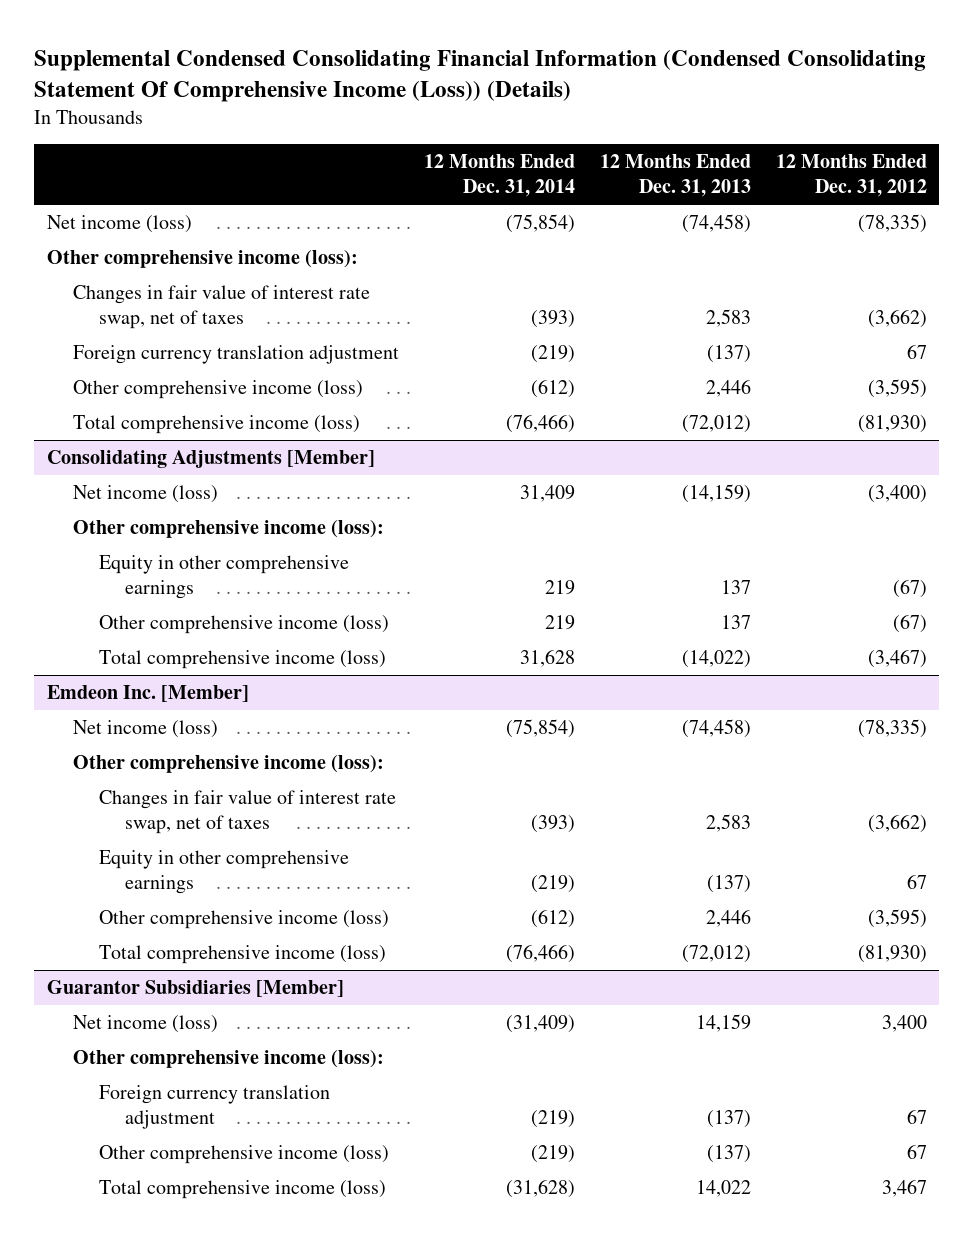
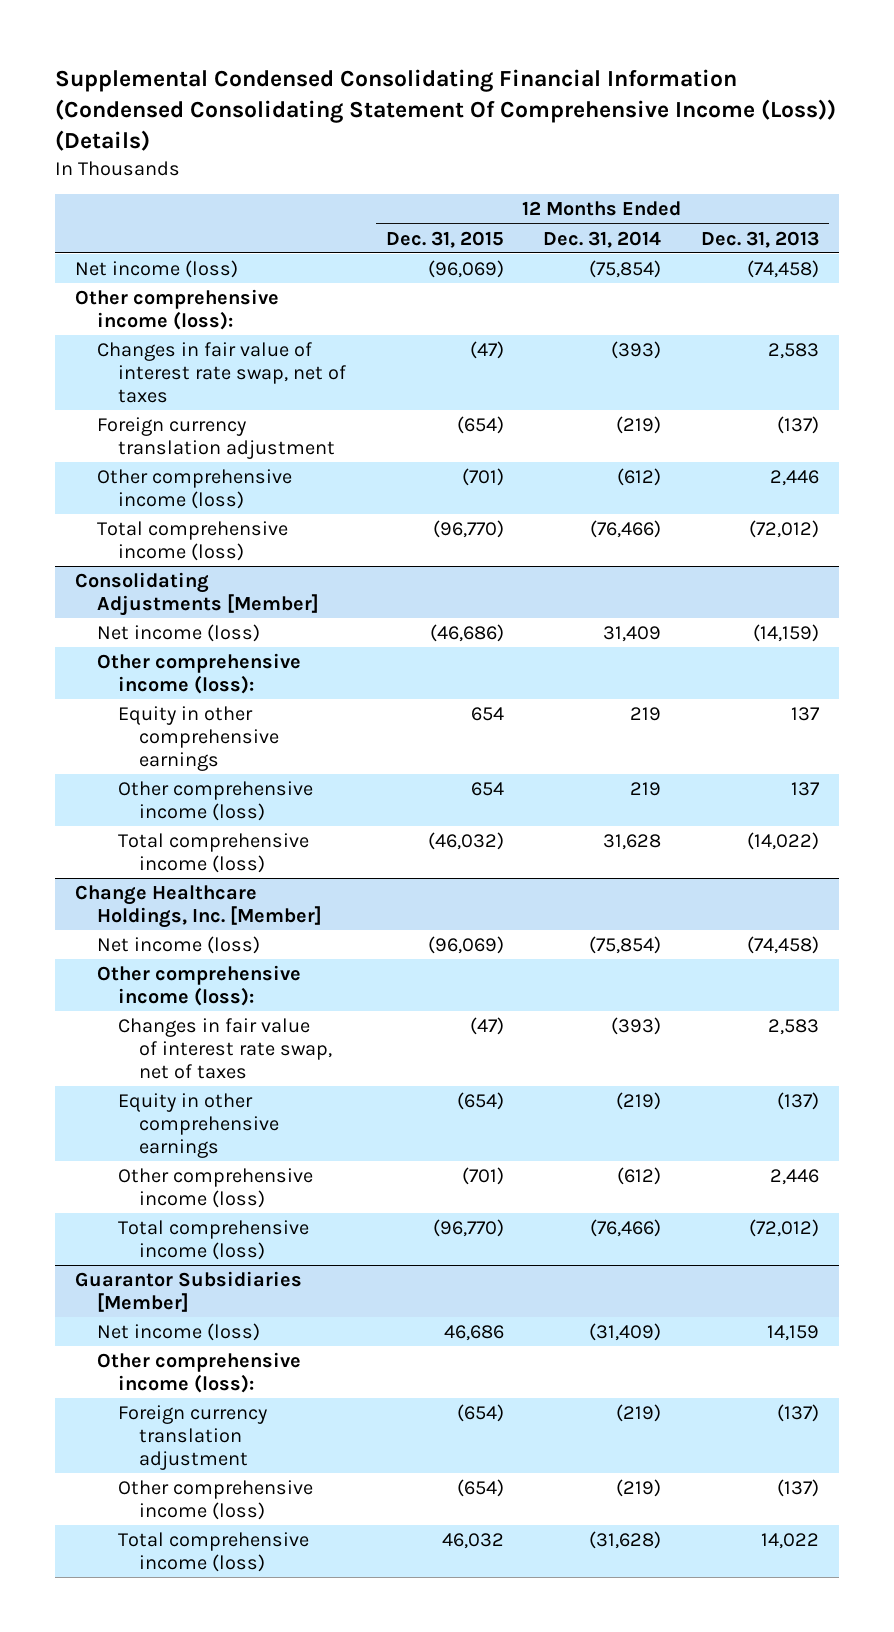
- | 12 Months Ended Dec. 31, 2014 | 12 Months Ended Dec. 31, 2013 | 12 Months Ended Dec. 31, 2012
+ | 12 Months Ended Dec. 31, 2015 | 12 Months Ended Dec. 31, 2014 | 12 Months Ended Dec. 31, 2013
- Emdeon Inc. [Member]
+ Change Healthcare Holdings, Inc. [Member]

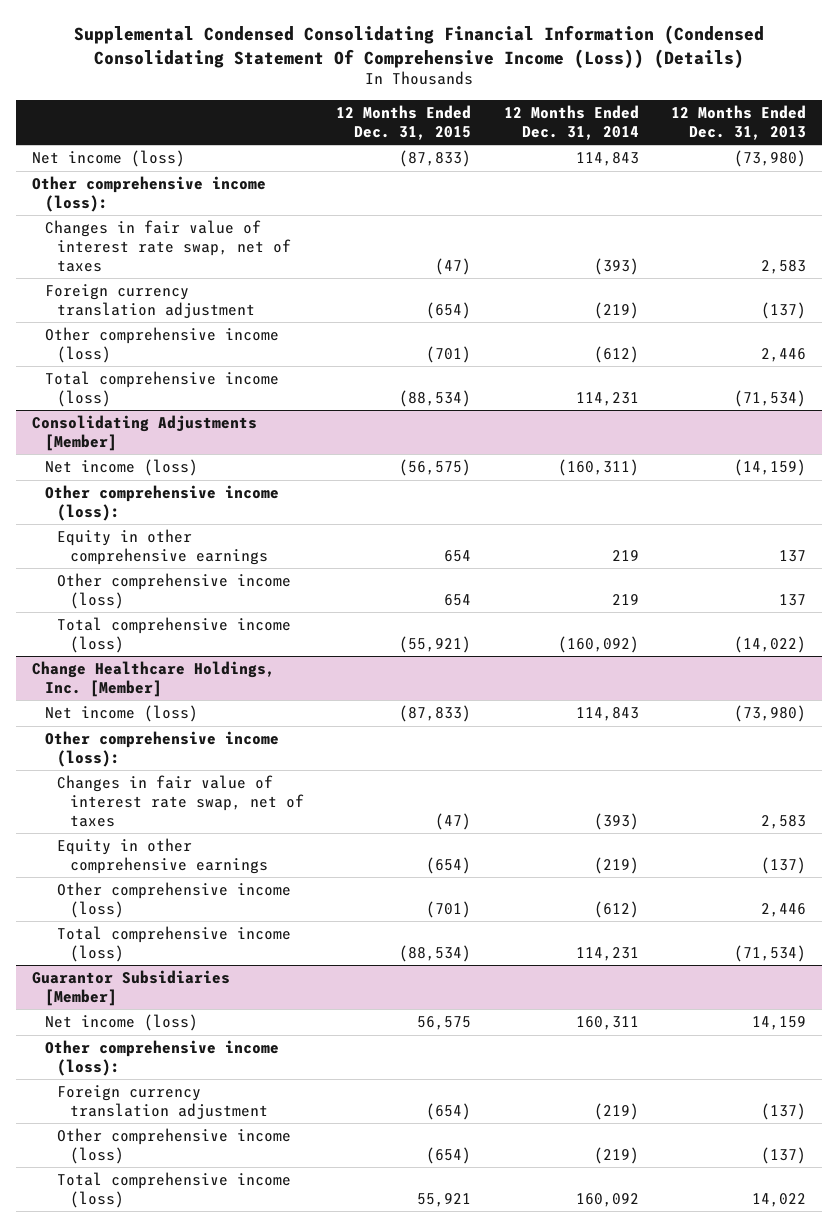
- Net income (loss) | (96,069) | (75,854) | (74,458)
+ Net income (loss) | (87,833) | 114,843 | (73,980)
- Total comprehensive income (loss) | (96,770) | (76,466) | (72,012)
+ Total comprehensive income (loss) | (88,534) | 114,231 | (71,534)
@ Consolidating Adjustments [Member]
- Net income (loss) | (46,686) | 31,409 | (14,159)
+ Net income (loss) | (56,575) | (160,311) | (14,159)
- Total comprehensive income (loss) | (46,032) | 31,628 | (14,022)
+ Total comprehensive income (loss) | (55,921) | (160,092) | (14,022)
@ Change Healthcare Holdings, Inc. [Member]
- Net income (loss) | (96,069) | (75,854) | (74,458)
+ Net income (loss) | (87,833) | 114,843 | (73,980)
- Total comprehensive income (loss) | (96,770) | (76,466) | (72,012)
+ Total comprehensive income (loss) | (88,534) | 114,231 | (71,534)
@ Guarantor Subsidiaries [Member]
- Net income (loss) | 46,686 | (31,409) | 14,159
+ Net income (loss) | 56,575 | 160,311 | 14,159
- Total comprehensive income (loss) | 46,032 | (31,628) | 14,022
+ Total comprehensive income (loss) | 55,921 | 160,092 | 14,022

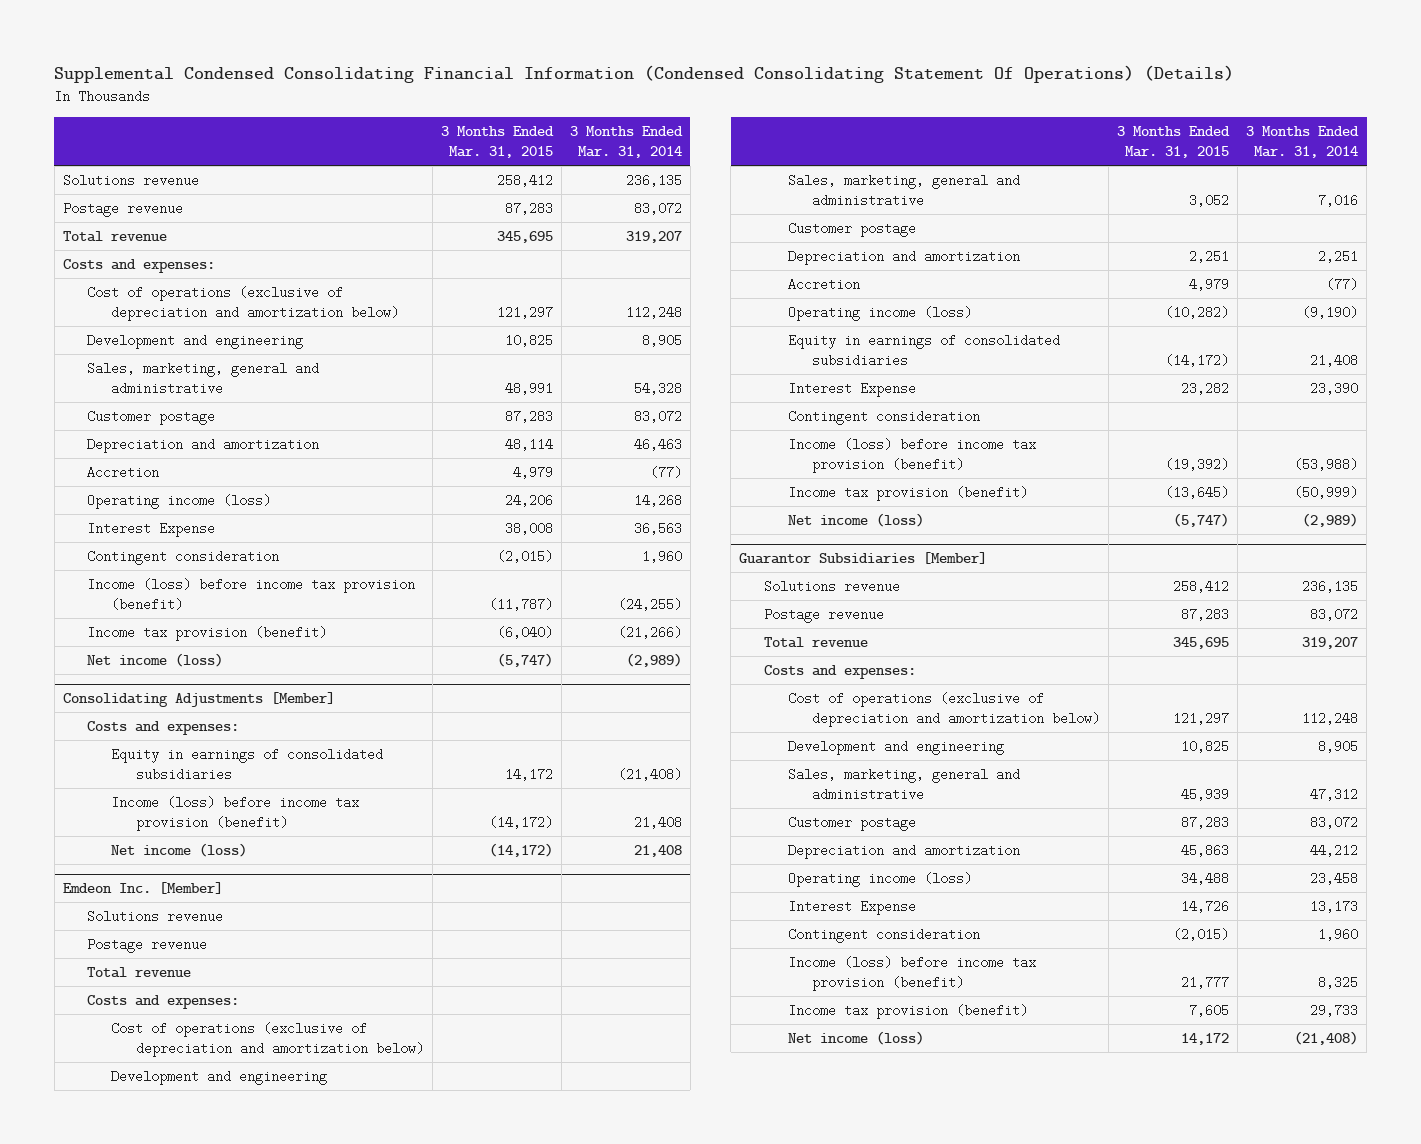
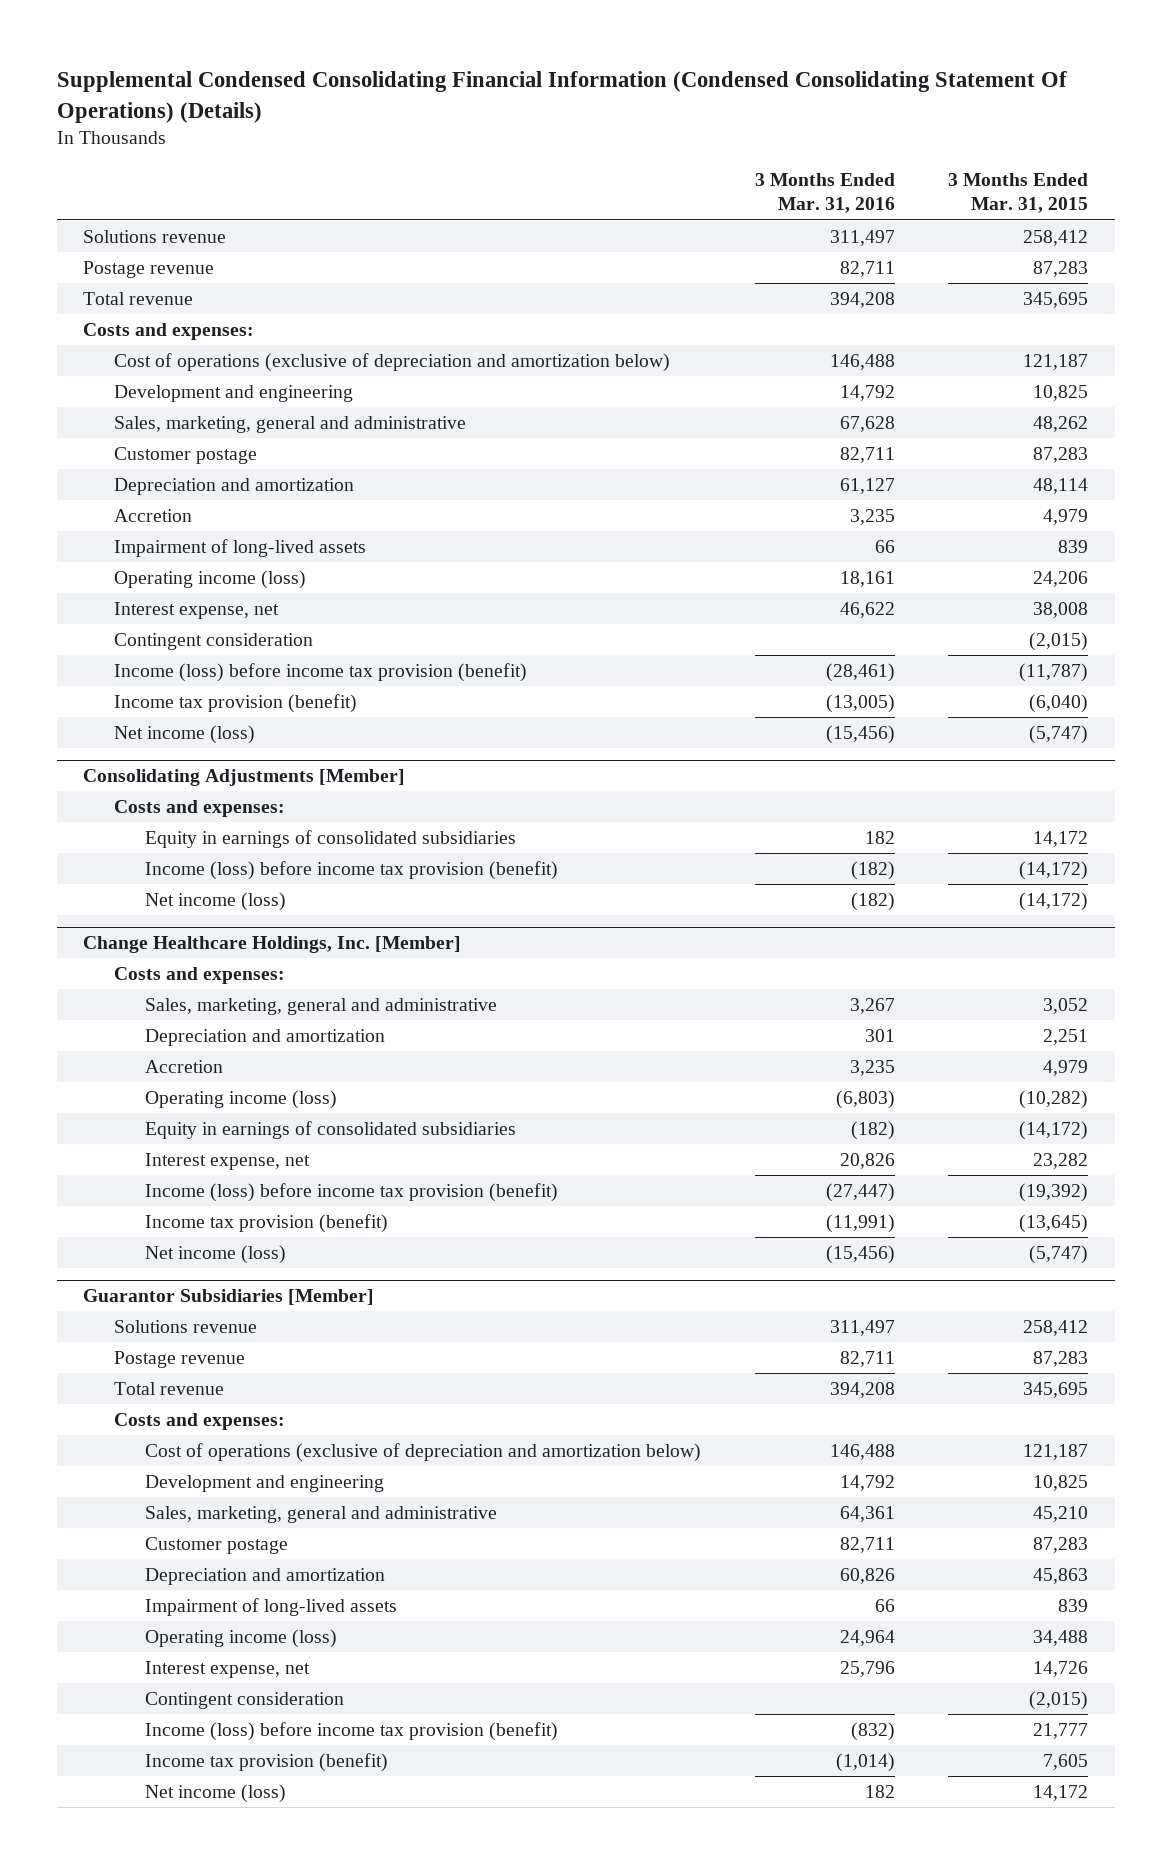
- | 3 Months Ended Mar. 31, 2015 | 3 Months Ended Mar. 31, 2014
+ | 3 Months Ended Mar. 31, 2016 | 3 Months Ended Mar. 31, 2015
- Cost of operations (exclusive of depreciation and amortization below) | 121,297 | 112,248
+ Cost of operations (exclusive of depreciation and amortization below) | 146,488 | 121,187
- Sales, marketing, general and administrative | 48,991 | 54,328
+ Sales, marketing, general and administrative | 67,628 | 48,262
+ Impairment of long-lived assets | 66 | 839
- Interest Expense | 38,008 | 36,563
+ Interest expense, net | 46,622 | 38,008
- Emdeon Inc. [Member]
- Solutions revenue
- Postage revenue
- Total revenue
+ Change Healthcare Holdings, Inc. [Member]
- Cost of operations (exclusive of depreciation and amortization below)
- Development and engineering
- Customer postage
- Interest Expense | 23,282 | 23,390
- Contingent consideration
+ Interest expense, net | 20,826 | 23,282
@ Guarantor Subsidiaries [Member]
- Cost of operations (exclusive of depreciation and amortization below) | 121,297 | 112,248
+ Cost of operations (exclusive of depreciation and amortization below) | 146,488 | 121,187
- Sales, marketing, general and administrative | 45,939 | 47,312
+ Sales, marketing, general and administrative | 64,361 | 45,210
+ Impairment of long-lived assets | 66 | 839
- Interest Expense | 14,726 | 13,173
+ Interest expense, net | 25,796 | 14,726

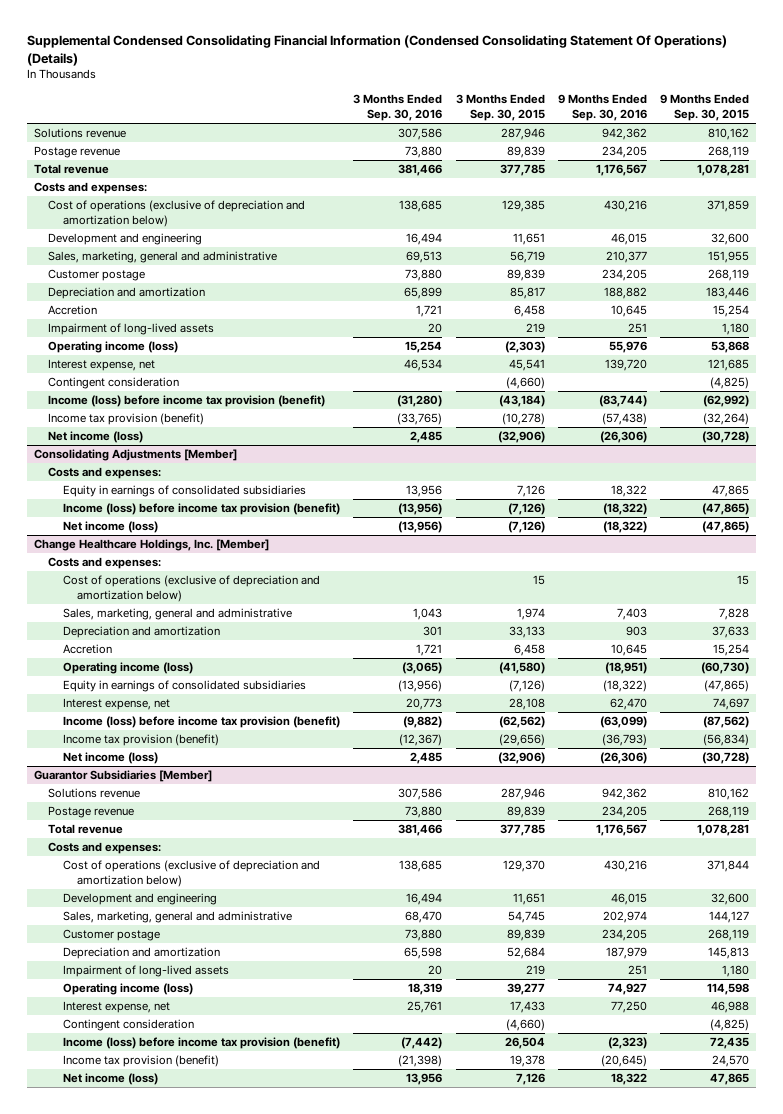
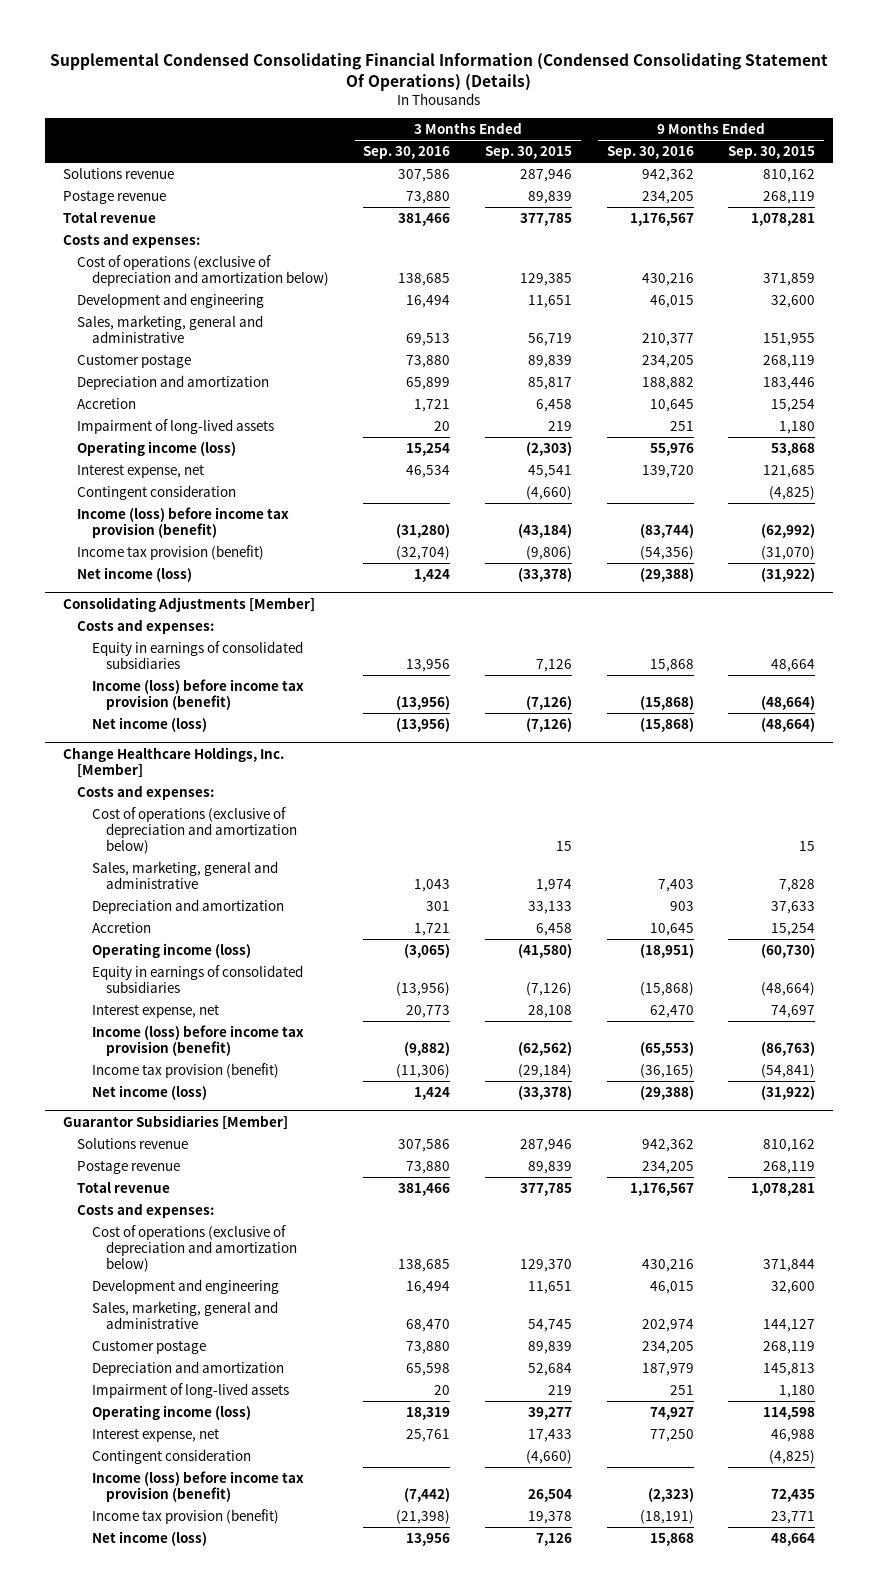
- Income tax provision (benefit) | (33,765) | (10,278) | (57,438) | (32,264)
- Net income (loss) | 2,485 | (32,906) | (26,306) | (30,728)
+ Income tax provision (benefit) | (32,704) | (9,806) | (54,356) | (31,070)
+ Net income (loss) | 1,424 | (33,378) | (29,388) | (31,922)
@ Consolidating Adjustments [Member]
- Equity in earnings of consolidated subsidiaries | 13,956 | 7,126 | 18,322 | 47,865
- Income (loss) before income tax provision (benefit) | (13,956) | (7,126) | (18,322) | (47,865)
- Net income (loss) | (13,956) | (7,126) | (18,322) | (47,865)
+ Equity in earnings of consolidated subsidiaries | 13,956 | 7,126 | 15,868 | 48,664
+ Income (loss) before income tax provision (benefit) | (13,956) | (7,126) | (15,868) | (48,664)
+ Net income (loss) | (13,956) | (7,126) | (15,868) | (48,664)
@ Change Healthcare Holdings, Inc. [Member]
- Equity in earnings of consolidated subsidiaries | (13,956) | (7,126) | (18,322) | (47,865)
+ Equity in earnings of consolidated subsidiaries | (13,956) | (7,126) | (15,868) | (48,664)
- Income (loss) before income tax provision (benefit) | (9,882) | (62,562) | (63,099) | (87,562)
- Income tax provision (benefit) | (12,367) | (29,656) | (36,793) | (56,834)
- Net income (loss) | 2,485 | (32,906) | (26,306) | (30,728)
+ Income (loss) before income tax provision (benefit) | (9,882) | (62,562) | (65,553) | (86,763)
+ Income tax provision (benefit) | (11,306) | (29,184) | (36,165) | (54,841)
+ Net income (loss) | 1,424 | (33,378) | (29,388) | (31,922)
@ Guarantor Subsidiaries [Member]
- Income tax provision (benefit) | (21,398) | 19,378 | (20,645) | 24,570
- Net income (loss) | 13,956 | 7,126 | 18,322 | 47,865
+ Income tax provision (benefit) | (21,398) | 19,378 | (18,191) | 23,771
+ Net income (loss) | 13,956 | 7,126 | 15,868 | 48,664

